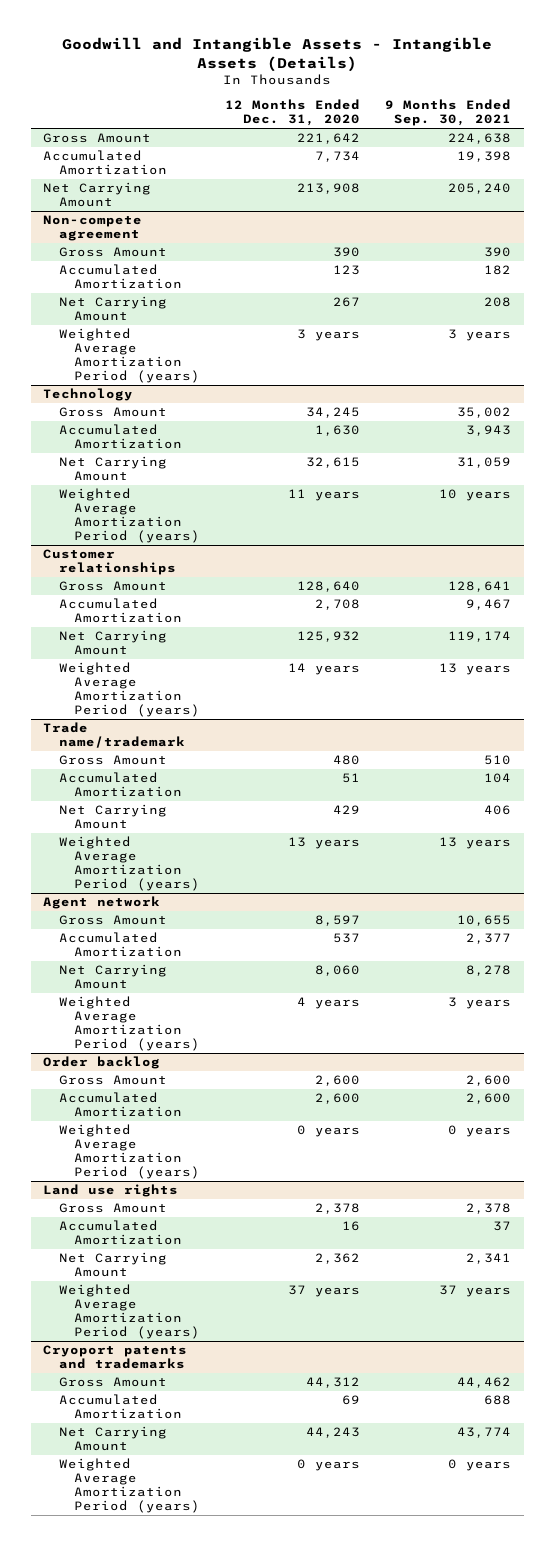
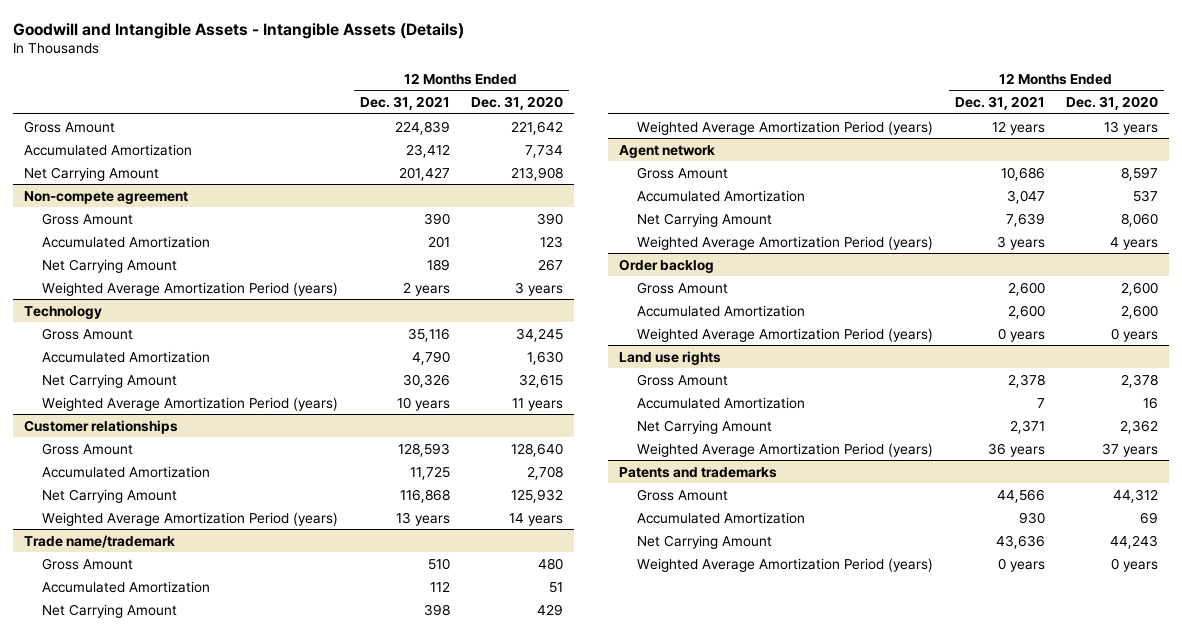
- | 12 Months Ended Dec. 31, 2020 | 9 Months Ended Sep. 30, 2021
+ | 12 Months Ended Dec. 31, 2021 | 12 Months Ended Dec. 31, 2020
- Cryoport patents and trademarks
+ Patents and trademarks

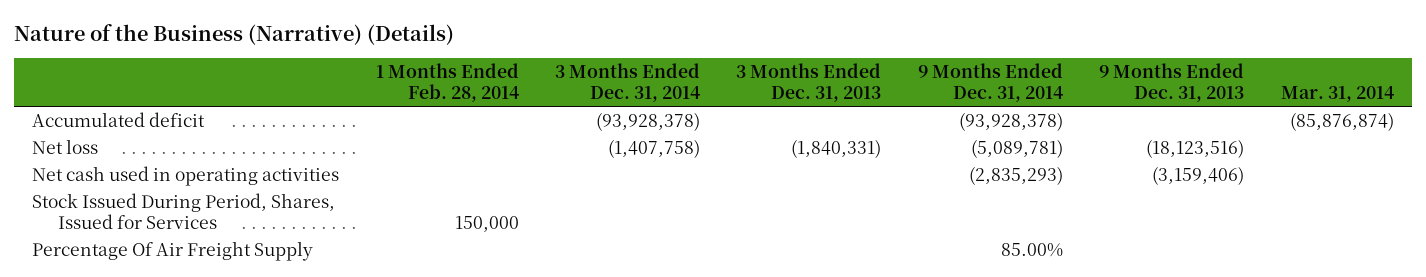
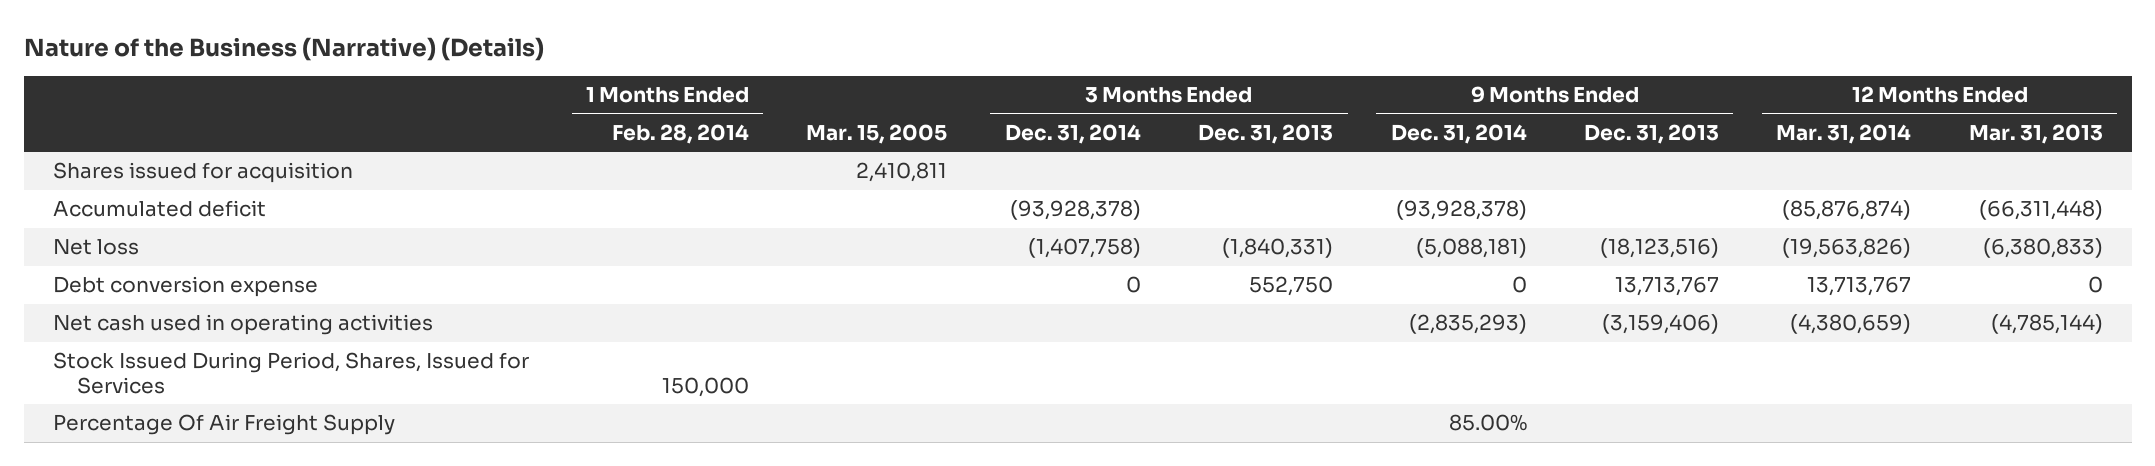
- | 1 Months Ended Feb. 28, 2014 | 3 Months Ended Dec. 31, 2014 | 3 Months Ended Dec. 31, 2013 | 9 Months Ended Dec. 31, 2014 | 9 Months Ended Dec. 31, 2013 | Mar. 31, 2014
+ | 1 Months Ended Feb. 28, 2014 | Mar. 15, 2005 | 3 Months Ended Dec. 31, 2014 | 3 Months Ended Dec. 31, 2013 | 9 Months Ended Dec. 31, 2014 | 9 Months Ended Dec. 31, 2013 | 12 Months Ended Mar. 31, 2014 | 12 Months Ended Mar. 31, 2013
+ Shares issued for acquisition | | 2,410,811 | | | | | |
- Net loss | | (1,407,758) | (1,840,331) | (5,089,781) | (18,123,516) |
+ Net loss | | | (1,407,758) | (1,840,331) | (5,088,181) | (18,123,516) | (19,563,826) | (6,380,833)
+ Debt conversion expense | | | 0 | 552,750 | 0 | 13,713,767 | 13,713,767 | 0

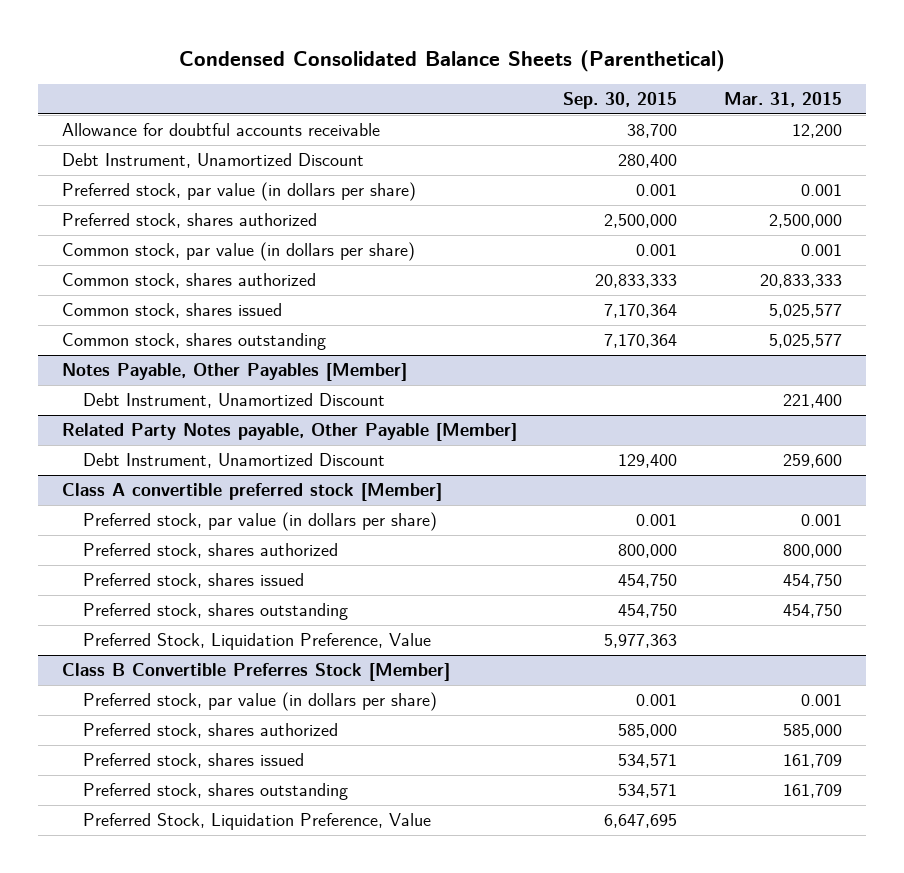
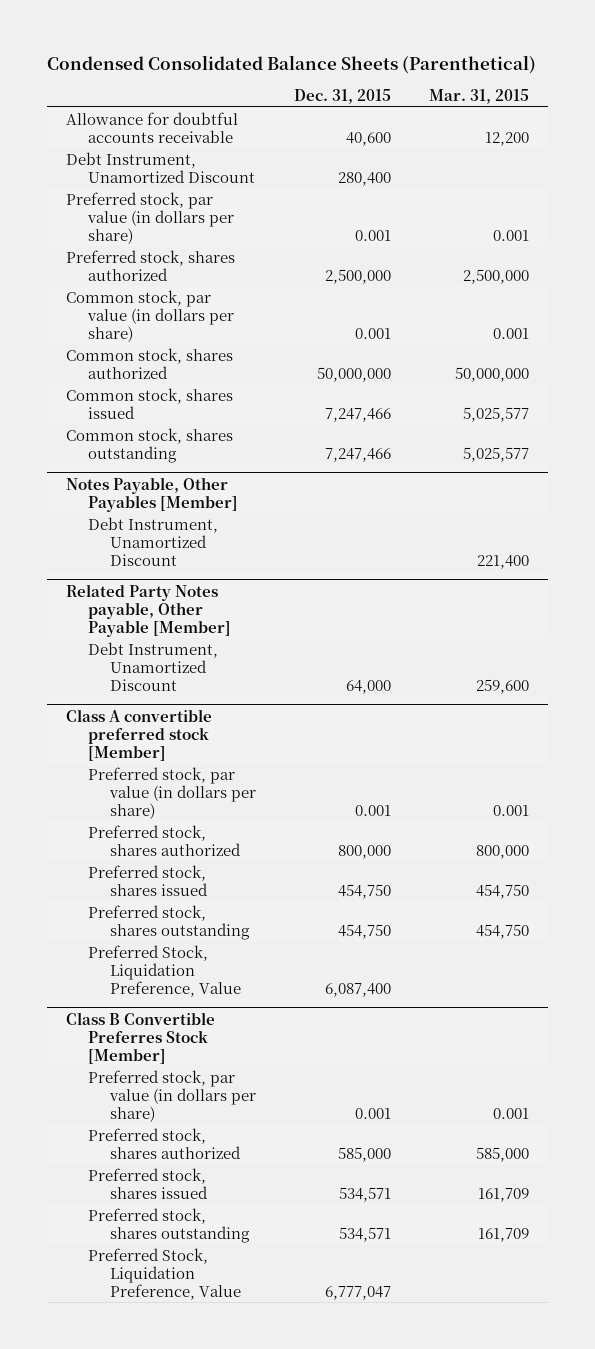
- | Sep. 30, 2015 | Mar. 31, 2015
+ | Dec. 31, 2015 | Mar. 31, 2015
- Common stock, shares authorized | 20,833,333 | 20,833,333
+ Common stock, shares authorized | 50,000,000 | 50,000,000

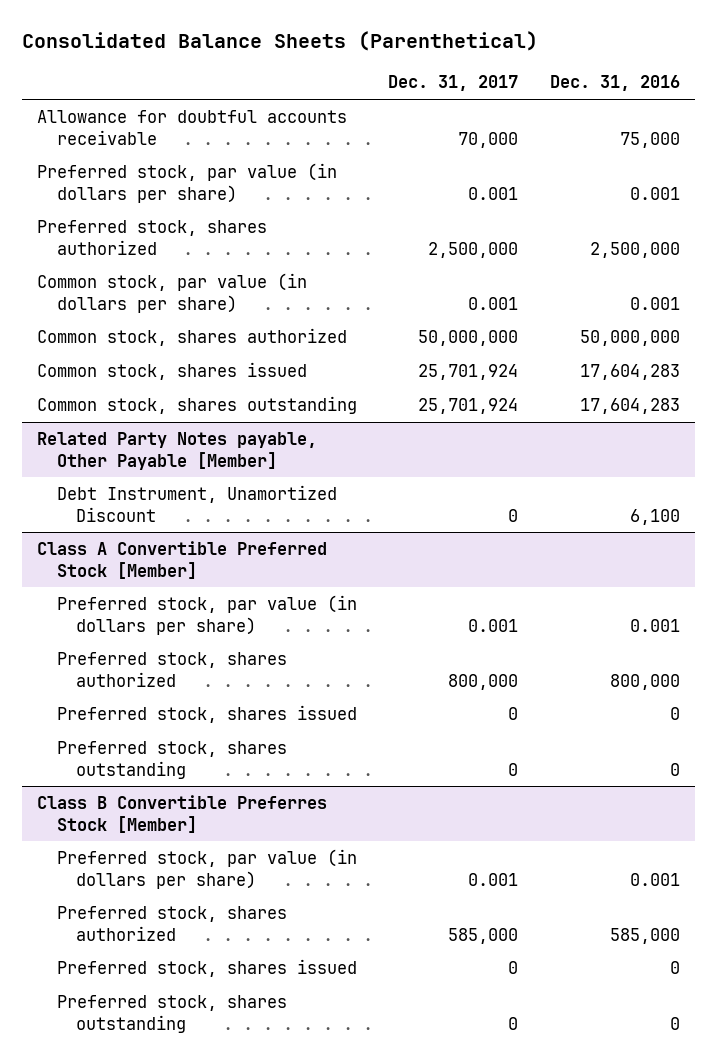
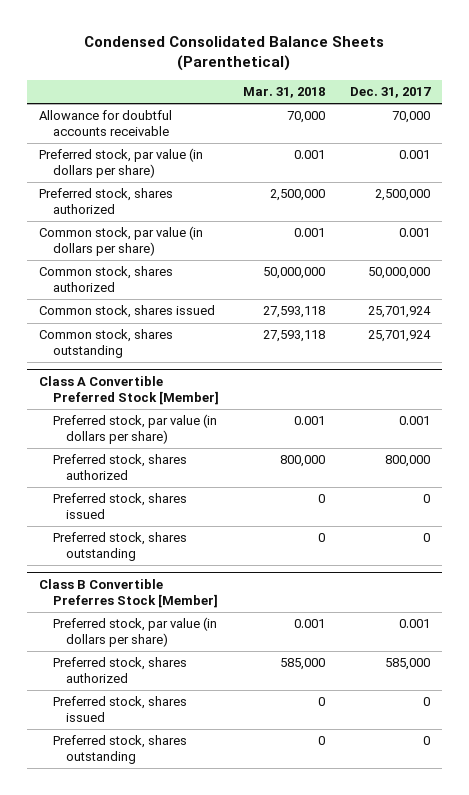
- Consolidated Balance Sheets (Parenthetical)
+ Condensed Consolidated Balance Sheets (Parenthetical)
- | Dec. 31, 2017 | Dec. 31, 2016
+ | Mar. 31, 2018 | Dec. 31, 2017
- Related Party Notes payable, Other Payable [Member]
- Debt Instrument, Unamortized Discount | 0 | 6,100

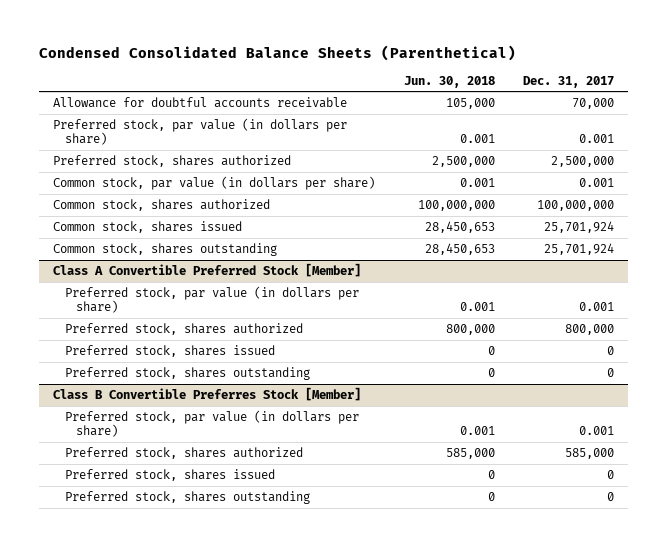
- | Mar. 31, 2018 | Dec. 31, 2017
+ | Jun. 30, 2018 | Dec. 31, 2017
- Common stock, shares authorized | 50,000,000 | 50,000,000
+ Common stock, shares authorized | 100,000,000 | 100,000,000

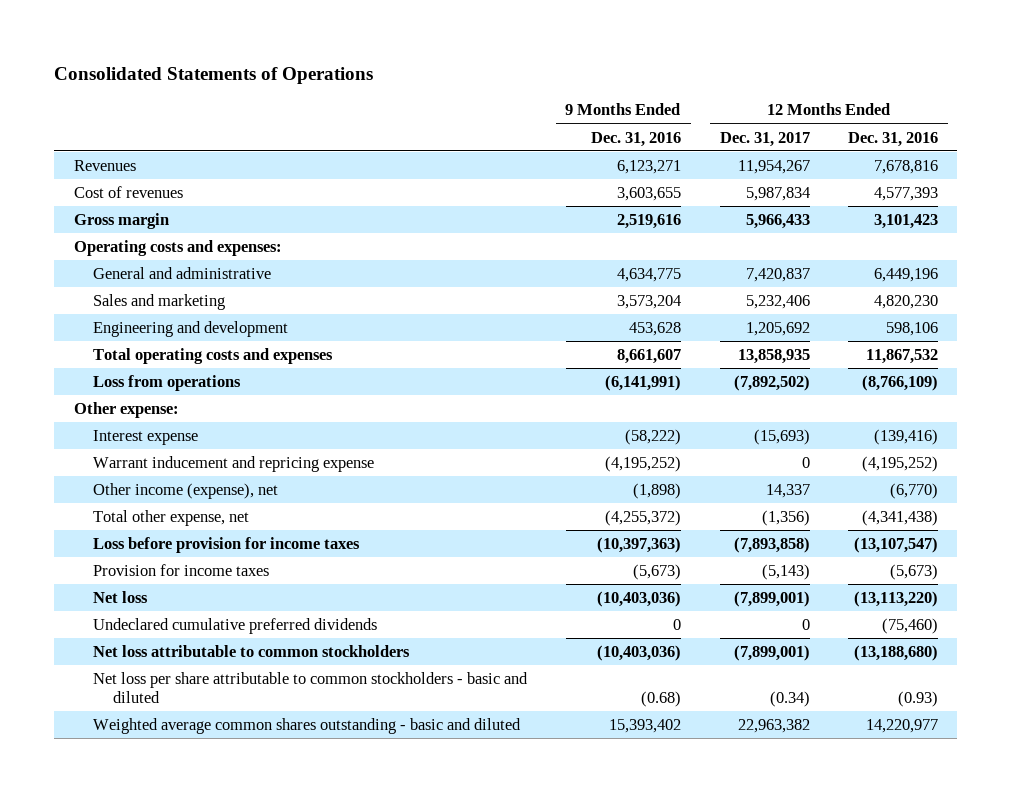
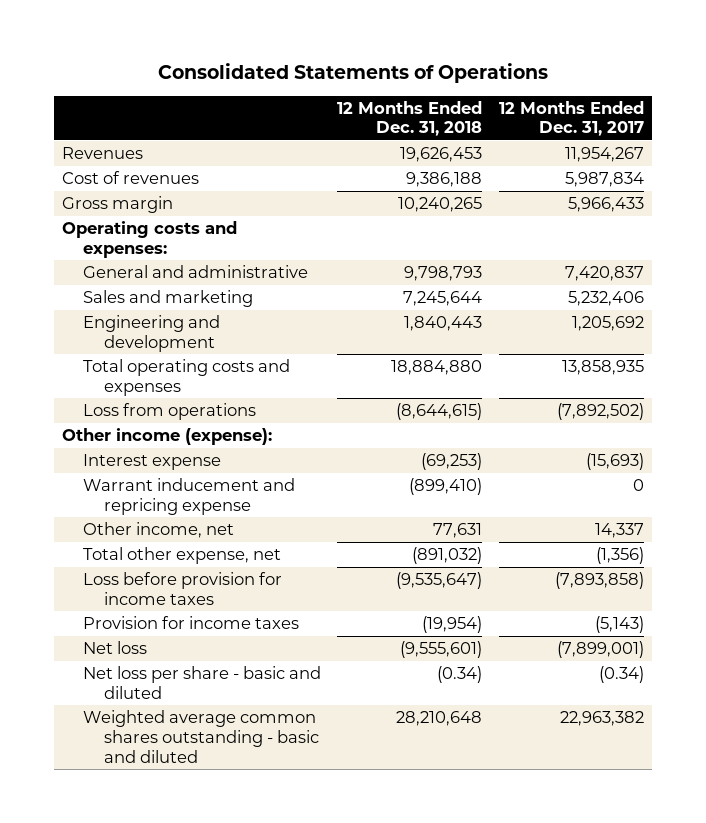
- | 9 Months Ended Dec. 31, 2016 | 12 Months Ended Dec. 31, 2017 | 12 Months Ended Dec. 31, 2016
+ | 12 Months Ended Dec. 31, 2018 | 12 Months Ended Dec. 31, 2017
- Other expense:
+ Other income (expense):
- Other income (expense), net | (1,898) | 14,337 | (6,770)
+ Other income, net | 77,631 | 14,337
- Undeclared cumulative preferred dividends | 0 | 0 | (75,460)
- Net loss attributable to common stockholders | (10,403,036) | (7,899,001) | (13,188,680)
- Net loss per share attributable to common stockholders - basic and diluted | (0.68) | (0.34) | (0.93)
+ Net loss per share - basic and diluted | (0.34) | (0.34)

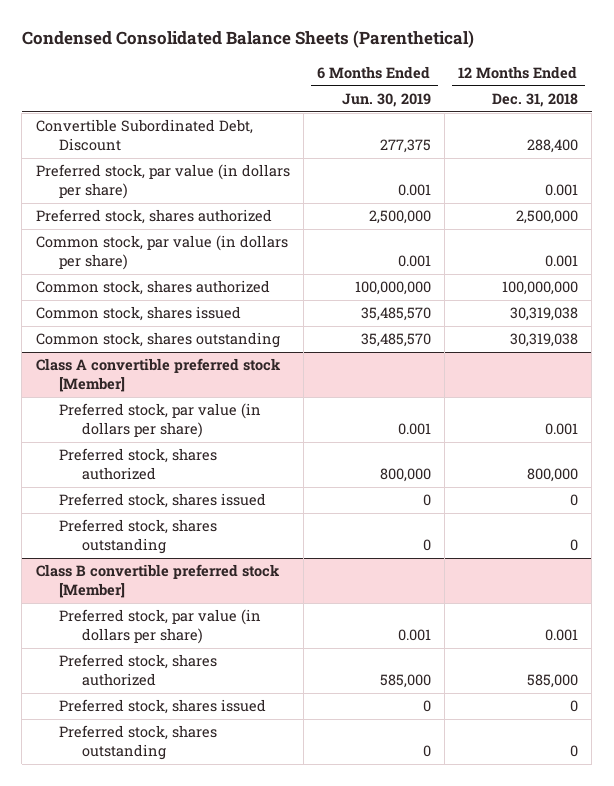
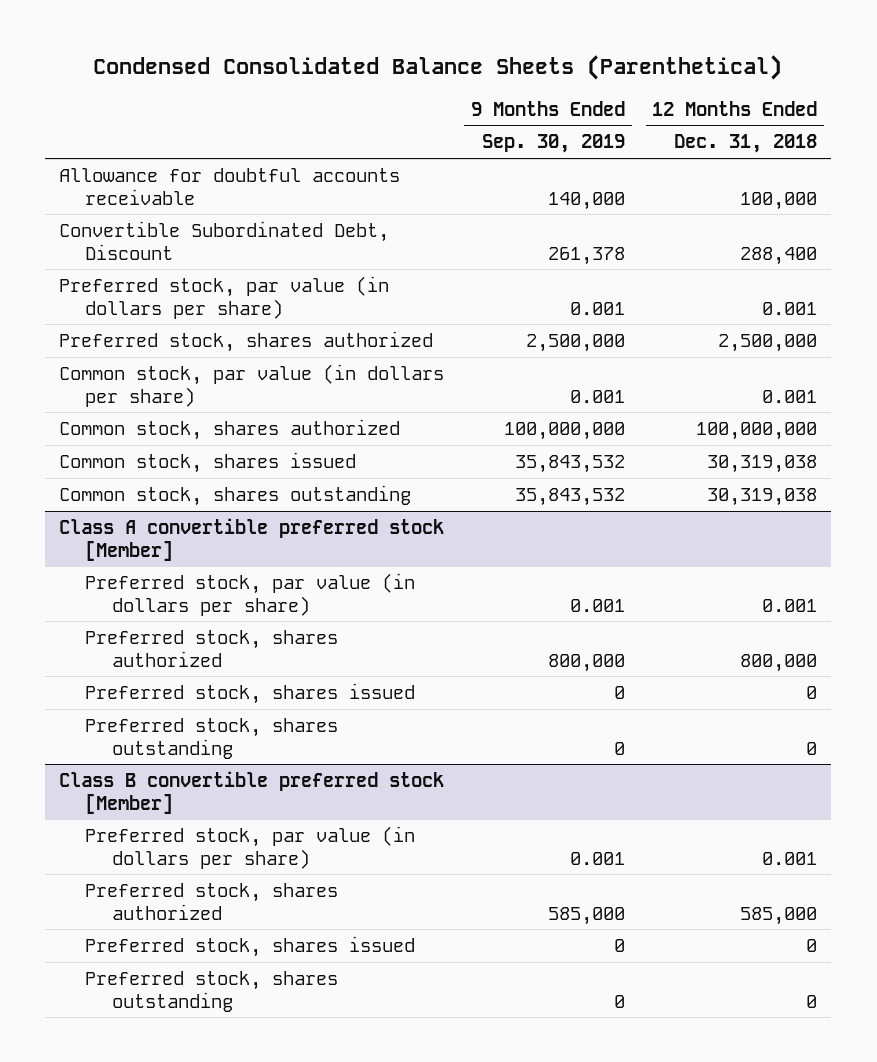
- | 6 Months Ended Jun. 30, 2019 | 12 Months Ended Dec. 31, 2018
+ | 9 Months Ended Sep. 30, 2019 | 12 Months Ended Dec. 31, 2018
+ Allowance for doubtful accounts receivable | 140,000 | 100,000

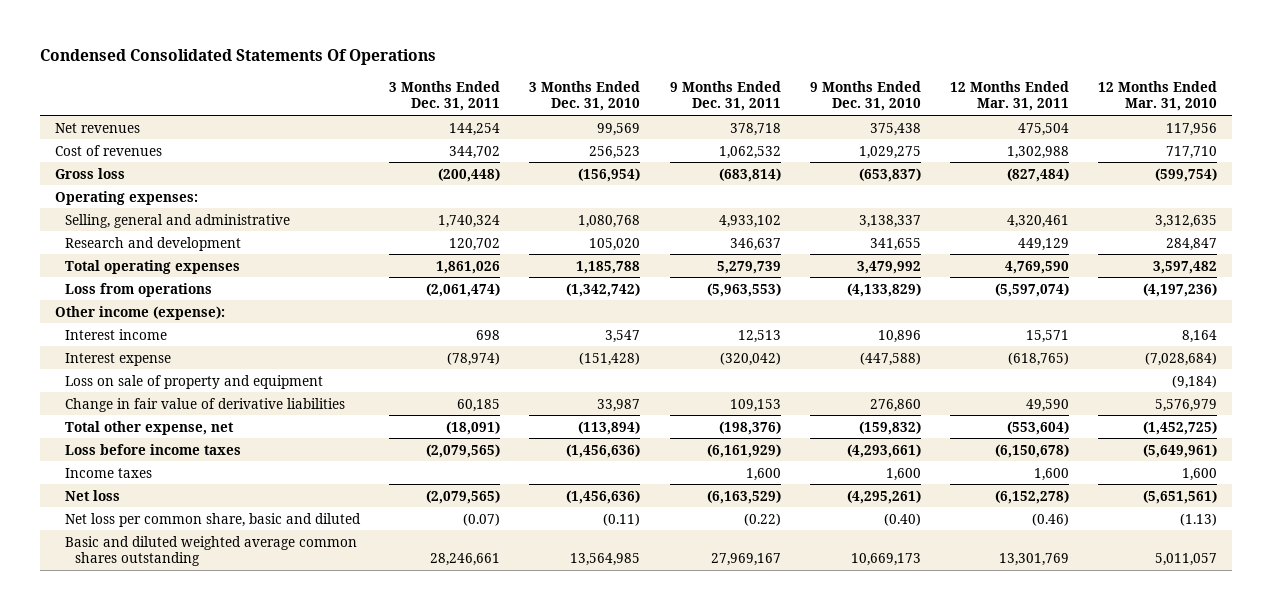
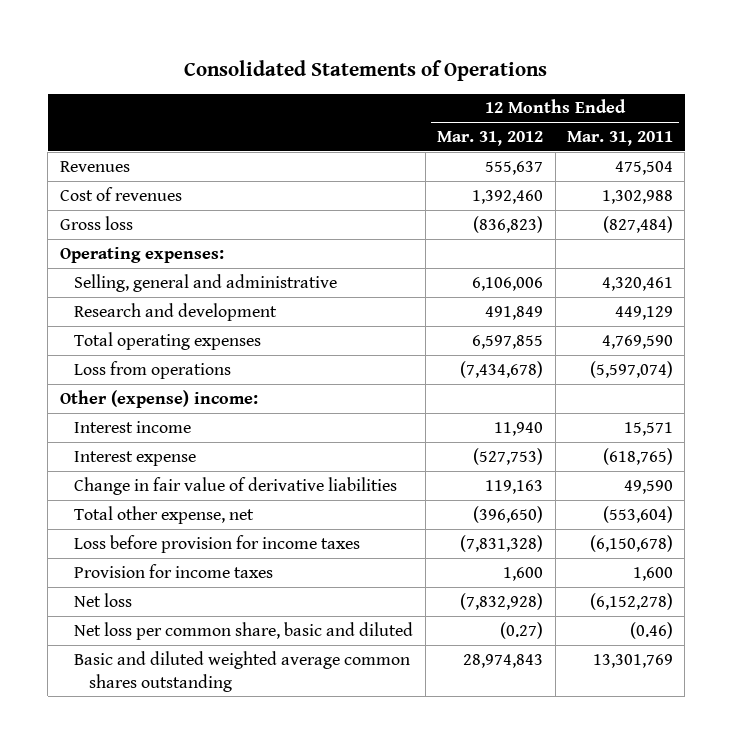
- Condensed Consolidated Statements Of Operations
+ Consolidated Statements of Operations
- | 3 Months Ended Dec. 31, 2011 | 3 Months Ended Dec. 31, 2010 | 9 Months Ended Dec. 31, 2011 | 9 Months Ended Dec. 31, 2010 | 12 Months Ended Mar. 31, 2011 | 12 Months Ended Mar. 31, 2010
+ | 12 Months Ended Mar. 31, 2012 | 12 Months Ended Mar. 31, 2011
- Net revenues | 144,254 | 99,569 | 378,718 | 375,438 | 475,504 | 117,956
+ Revenues | 555,637 | 475,504
- Other income (expense):
+ Other (expense) income:
- Loss on sale of property and equipment | | | | | | (9,184)
- Loss before income taxes | (2,079,565) | (1,456,636) | (6,161,929) | (4,293,661) | (6,150,678) | (5,649,961)
- Income taxes | | | 1,600 | 1,600 | 1,600 | 1,600
+ Loss before provision for income taxes | (7,831,328) | (6,150,678)
+ Provision for income taxes | 1,600 | 1,600

